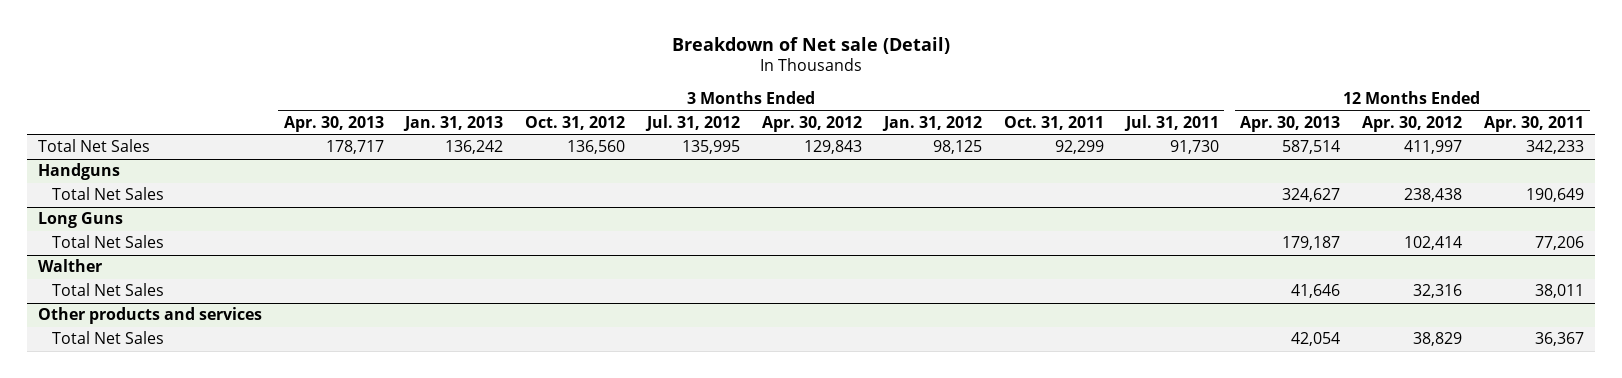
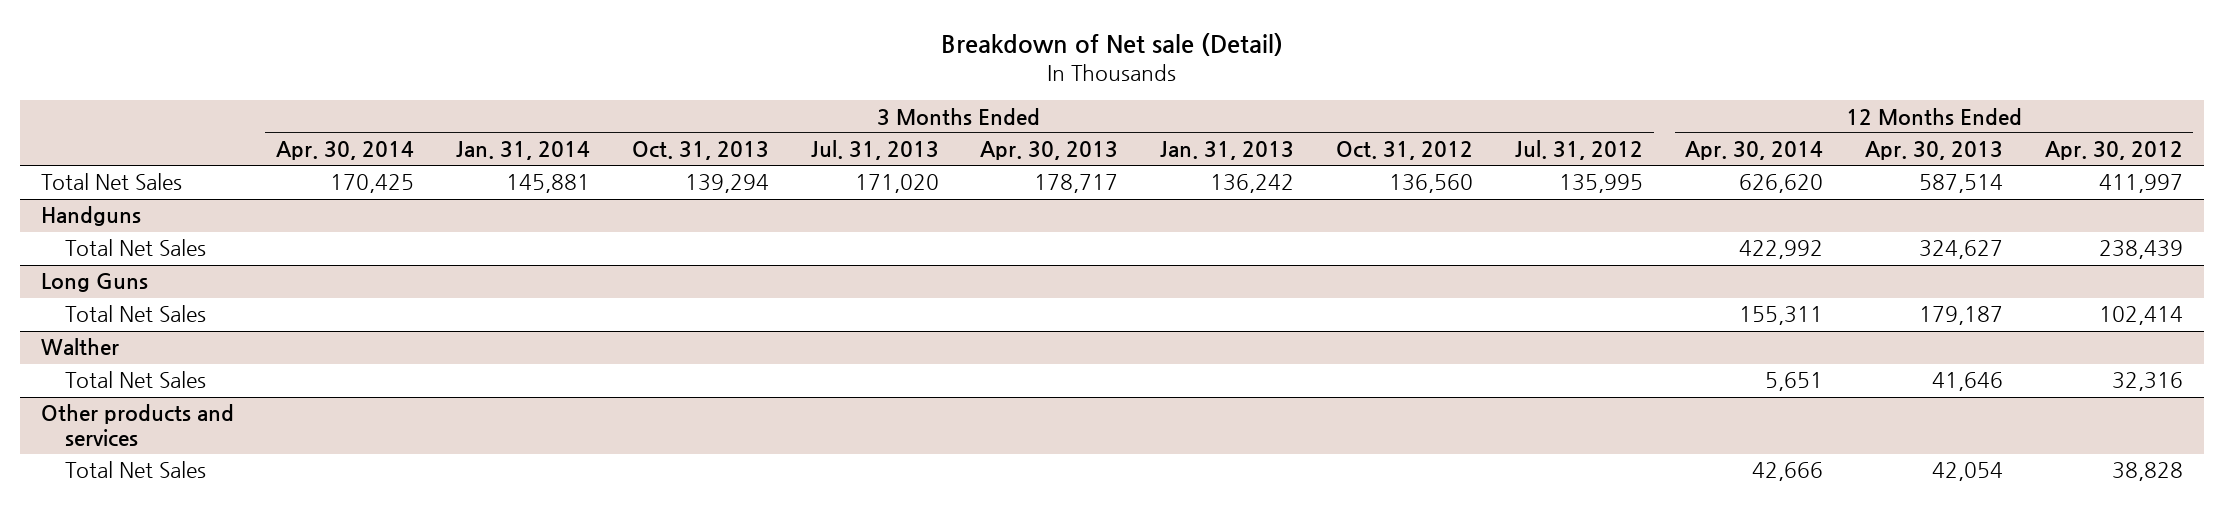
- | 3 Months Ended Apr. 30, 2013 | 3 Months Ended Jan. 31, 2013 | 3 Months Ended Oct. 31, 2012 | 3 Months Ended Jul. 31, 2012 | 3 Months Ended Apr. 30, 2012 | 3 Months Ended Jan. 31, 2012 | 3 Months Ended Oct. 31, 2011 | 3 Months Ended Jul. 31, 2011 | 12 Months Ended Apr. 30, 2013 | 12 Months Ended Apr. 30, 2012 | 12 Months Ended Apr. 30, 2011
+ | 3 Months Ended Apr. 30, 2014 | 3 Months Ended Jan. 31, 2014 | 3 Months Ended Oct. 31, 2013 | 3 Months Ended Jul. 31, 2013 | 3 Months Ended Apr. 30, 2013 | 3 Months Ended Jan. 31, 2013 | 3 Months Ended Oct. 31, 2012 | 3 Months Ended Jul. 31, 2012 | 12 Months Ended Apr. 30, 2014 | 12 Months Ended Apr. 30, 2013 | 12 Months Ended Apr. 30, 2012
@ Handguns
- Total Net Sales | | | | | | | | | 324,627 | 238,438 | 190,649
+ Total Net Sales | | | | | | | | | 422,992 | 324,627 | 238,439
@ Other products and services
- Total Net Sales | | | | | | | | | 42,054 | 38,829 | 36,367
+ Total Net Sales | | | | | | | | | 42,666 | 42,054 | 38,828

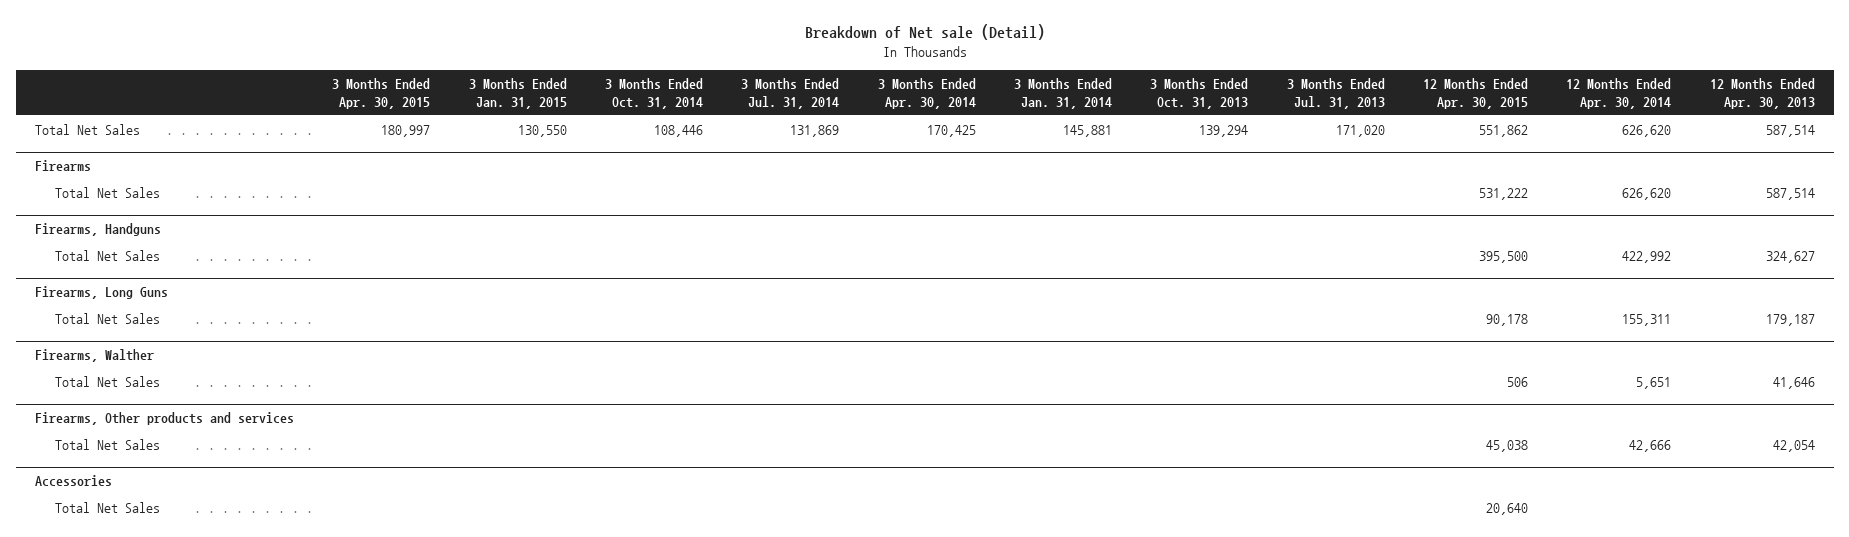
- | 3 Months Ended Apr. 30, 2014 | 3 Months Ended Jan. 31, 2014 | 3 Months Ended Oct. 31, 2013 | 3 Months Ended Jul. 31, 2013 | 3 Months Ended Apr. 30, 2013 | 3 Months Ended Jan. 31, 2013 | 3 Months Ended Oct. 31, 2012 | 3 Months Ended Jul. 31, 2012 | 12 Months Ended Apr. 30, 2014 | 12 Months Ended Apr. 30, 2013 | 12 Months Ended Apr. 30, 2012
+ | 3 Months Ended Apr. 30, 2015 | 3 Months Ended Jan. 31, 2015 | 3 Months Ended Oct. 31, 2014 | 3 Months Ended Jul. 31, 2014 | 3 Months Ended Apr. 30, 2014 | 3 Months Ended Jan. 31, 2014 | 3 Months Ended Oct. 31, 2013 | 3 Months Ended Jul. 31, 2013 | 12 Months Ended Apr. 30, 2015 | 12 Months Ended Apr. 30, 2014 | 12 Months Ended Apr. 30, 2013
- Handguns
+ Firearms
+ Total Net Sales | | | | | | | | | 531,222 | 626,620 | 587,514
+ Firearms, Handguns
- Long Guns
+ Firearms, Long Guns
- Walther
+ Firearms, Walther
- Other products and services
+ Firearms, Other products and services
+ Accessories
+ Total Net Sales | | | | | | | | | 20,640 | |

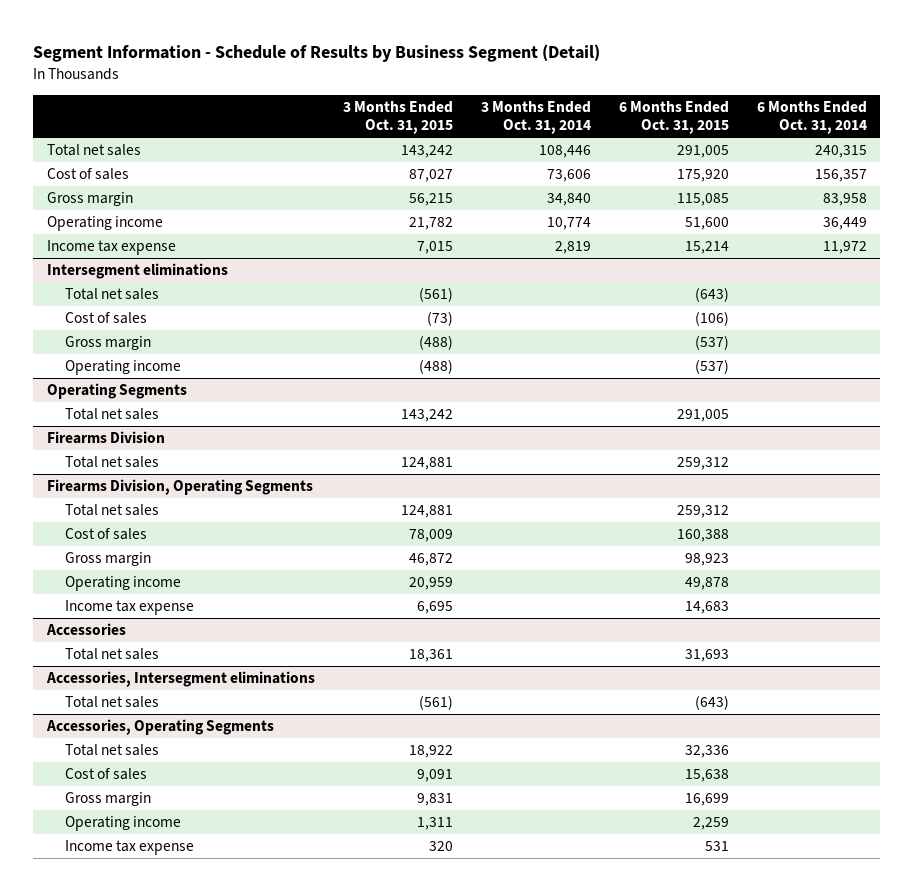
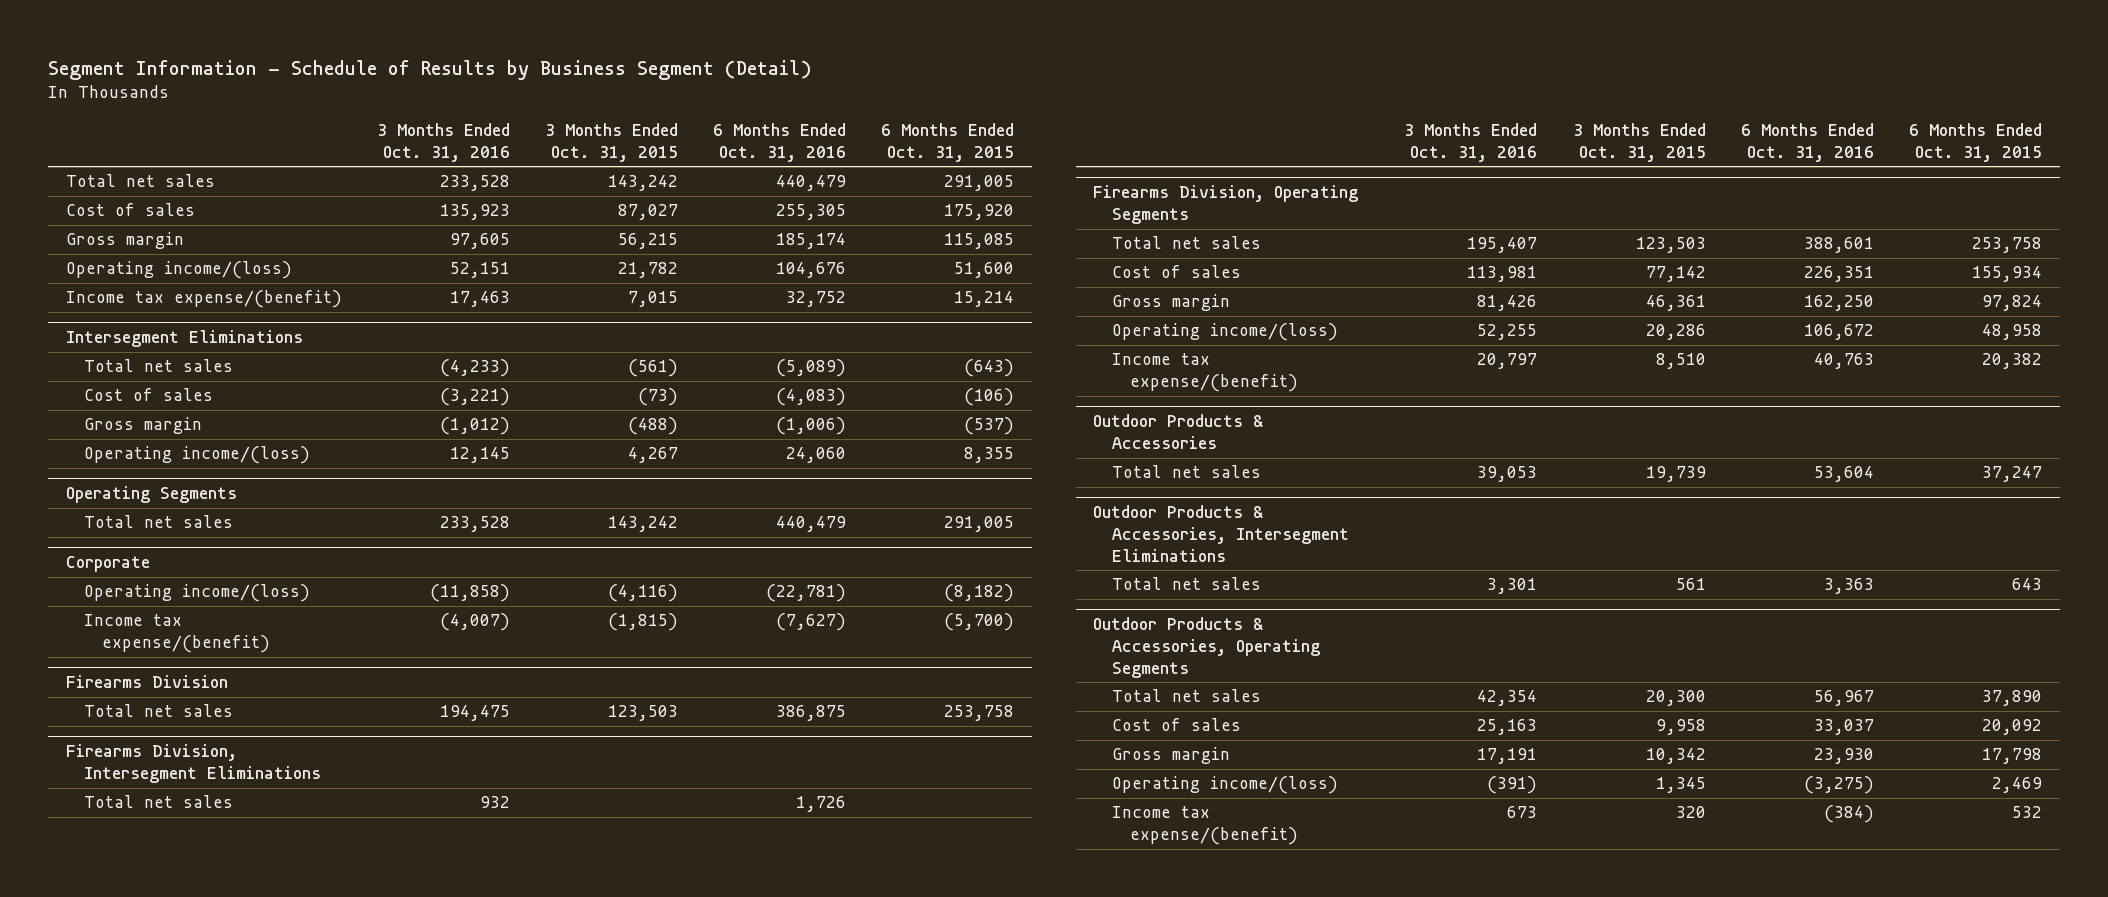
- | 3 Months Ended Oct. 31, 2015 | 3 Months Ended Oct. 31, 2014 | 6 Months Ended Oct. 31, 2015 | 6 Months Ended Oct. 31, 2014
+ | 3 Months Ended Oct. 31, 2016 | 3 Months Ended Oct. 31, 2015 | 6 Months Ended Oct. 31, 2016 | 6 Months Ended Oct. 31, 2015
- Operating income | 21,782 | 10,774 | 51,600 | 36,449
- Income tax expense | 7,015 | 2,819 | 15,214 | 11,972
- Intersegment eliminations
+ Operating income/(loss) | 52,151 | 21,782 | 104,676 | 51,600
+ Income tax expense/(benefit) | 17,463 | 7,015 | 32,752 | 15,214
+ Intersegment Eliminations
- Operating income | (488) | | (537) |
+ Operating income/(loss) | 12,145 | 4,267 | 24,060 | 8,355
+ Corporate
+ Operating income/(loss) | (11,858) | (4,116) | (22,781) | (8,182)
+ Income tax expense/(benefit) | (4,007) | (1,815) | (7,627) | (5,700)
@ Firearms Division
- Total net sales | 124,881 | | 259,312 |
+ Total net sales | 194,475 | 123,503 | 386,875 | 253,758
+ Firearms Division, Intersegment Eliminations
+ Total net sales | 932 | | 1,726 |
@ Firearms Division, Operating Segments
- Total net sales | 124,881 | | 259,312 |
- Cost of sales | 78,009 | | 160,388 |
- Gross margin | 46,872 | | 98,923 |
- Operating income | 20,959 | | 49,878 |
- Income tax expense | 6,695 | | 14,683 |
- Accessories
- Total net sales | 18,361 | | 31,693 |
- Accessories, Intersegment eliminations
- Total net sales | (561) | | (643) |
- Accessories, Operating Segments
- Total net sales | 18,922 | | 32,336 |
- Cost of sales | 9,091 | | 15,638 |
- Gross margin | 9,831 | | 16,699 |
- Operating income | 1,311 | | 2,259 |
- Income tax expense | 320 | | 531 |
@ Firearms Division, Operating Segments
+ Total net sales | 195,407 | 123,503 | 388,601 | 253,758
+ Cost of sales | 113,981 | 77,142 | 226,351 | 155,934
+ Gross margin | 81,426 | 46,361 | 162,250 | 97,824
+ Operating income/(loss) | 52,255 | 20,286 | 106,672 | 48,958
+ Income tax expense/(benefit) | 20,797 | 8,510 | 40,763 | 20,382
+ Outdoor Products & Accessories
+ Total net sales | 39,053 | 19,739 | 53,604 | 37,247
+ Outdoor Products & Accessories, Intersegment Eliminations
+ Total net sales | 3,301 | 561 | 3,363 | 643
+ Outdoor Products & Accessories, Operating Segments
+ Total net sales | 42,354 | 20,300 | 56,967 | 37,890
+ Cost of sales | 25,163 | 9,958 | 33,037 | 20,092
+ Gross margin | 17,191 | 10,342 | 23,930 | 17,798
+ Operating income/(loss) | (391) | 1,345 | (3,275) | 2,469
+ Income tax expense/(benefit) | 673 | 320 | (384) | 532

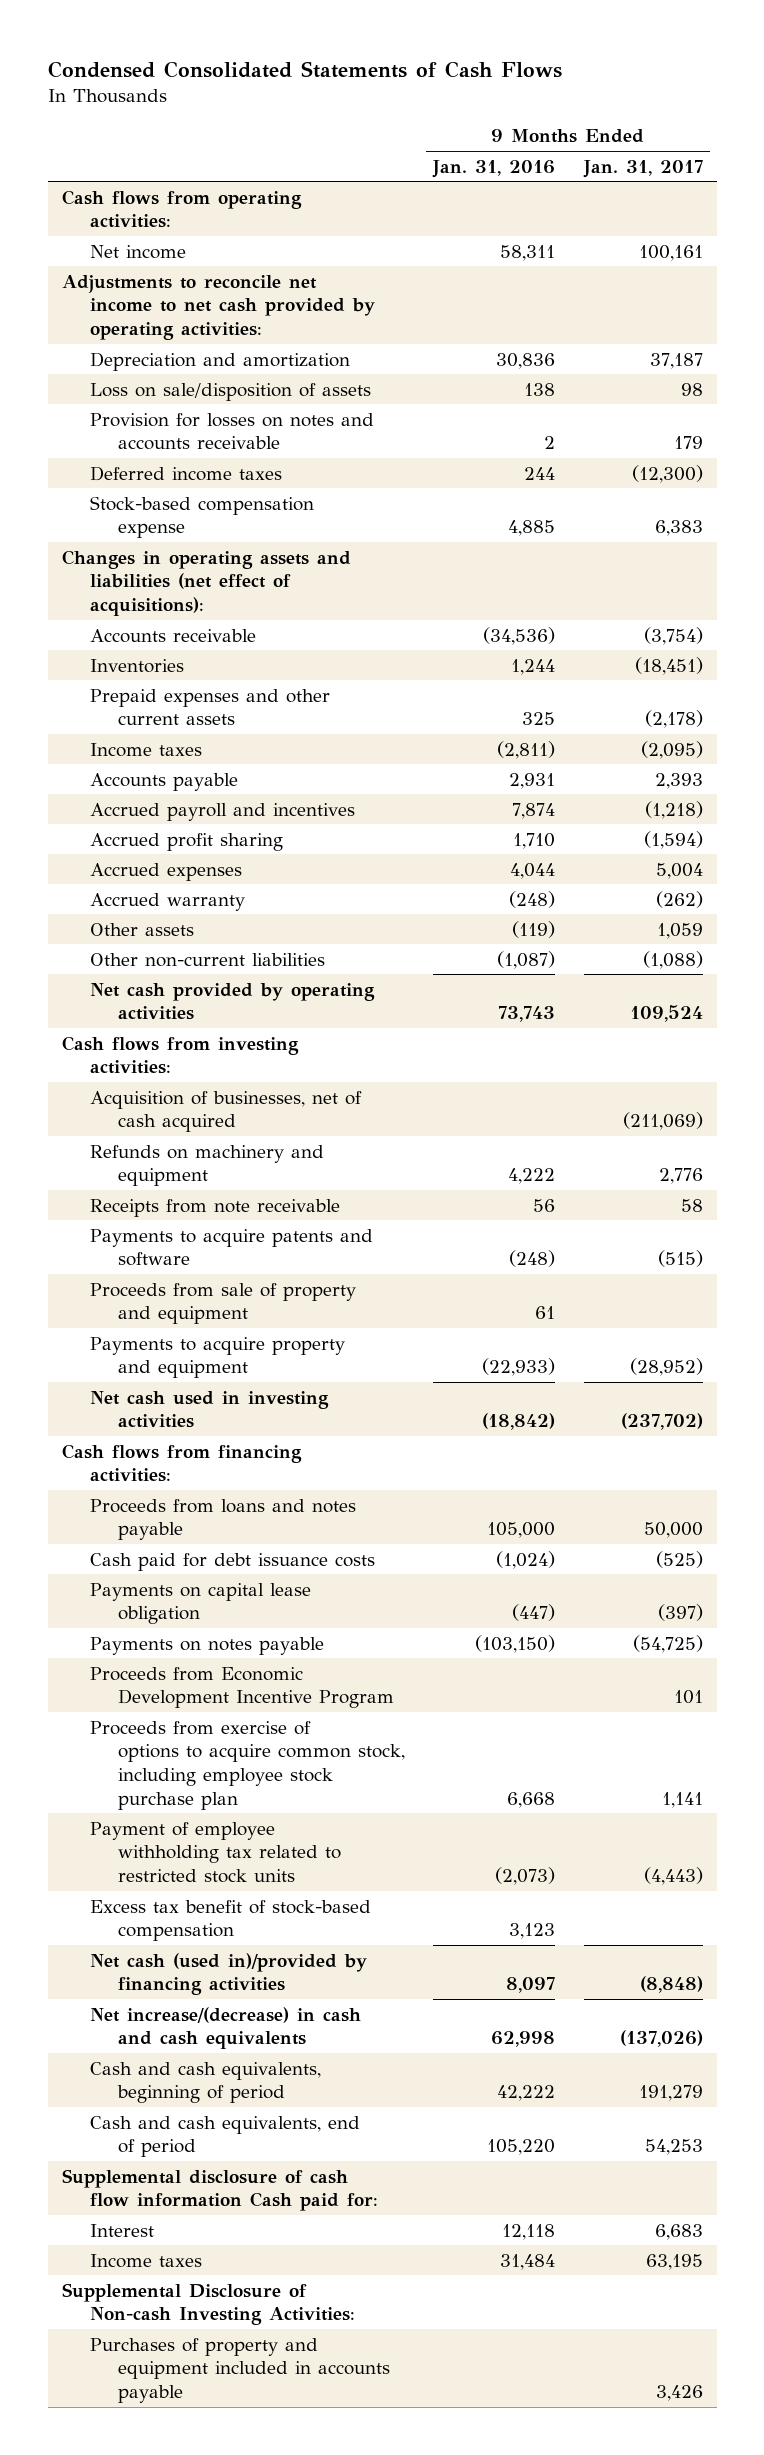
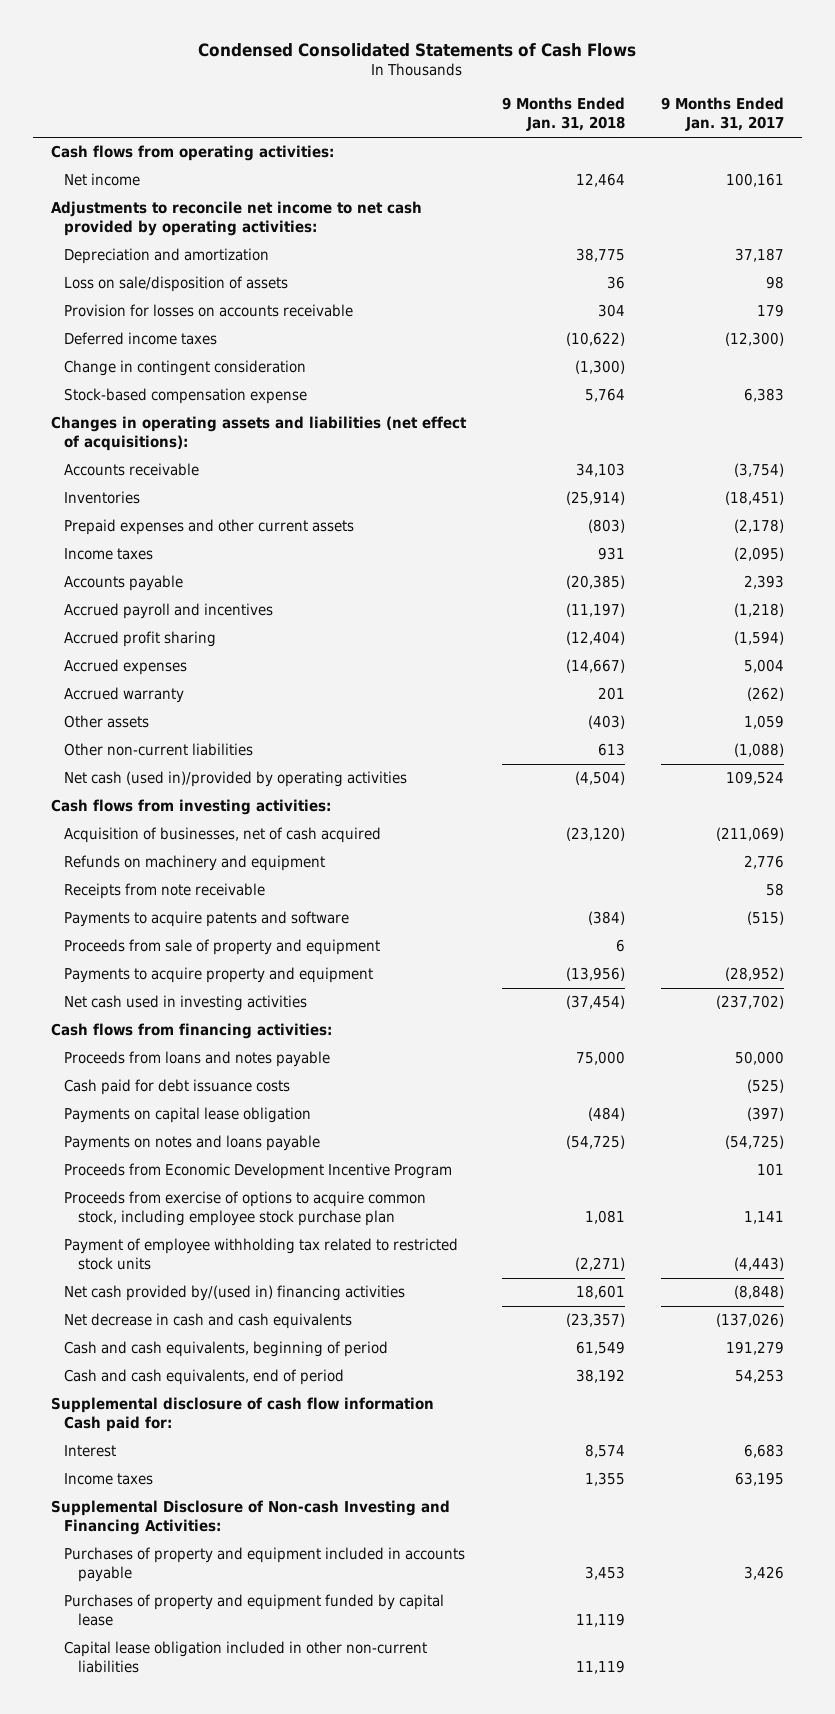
- | 9 Months Ended Jan. 31, 2016 | 9 Months Ended Jan. 31, 2017
+ | 9 Months Ended Jan. 31, 2018 | 9 Months Ended Jan. 31, 2017
- Provision for losses on notes and accounts receivable | 2 | 179
+ Provision for losses on accounts receivable | 304 | 179
+ Change in contingent consideration | (1,300) |
- Net cash provided by operating activities | 73,743 | 109,524
+ Net cash (used in)/provided by operating activities | (4,504) | 109,524
- Payments on notes payable | (103,150) | (54,725)
+ Payments on notes and loans payable | (54,725) | (54,725)
- Excess tax benefit of stock-based compensation | 3,123 |
- Net cash (used in)/provided by financing activities | 8,097 | (8,848)
- Net increase/(decrease) in cash and cash equivalents | 62,998 | (137,026)
+ Net cash provided by/(used in) financing activities | 18,601 | (8,848)
+ Net decrease in cash and cash equivalents | (23,357) | (137,026)
- Supplemental Disclosure of Non-cash Investing Activities:
+ Supplemental Disclosure of Non-cash Investing and Financing Activities:
+ Purchases of property and equipment funded by capital lease | 11,119 |
+ Capital lease obligation included in other non-current liabilities | 11,119 |

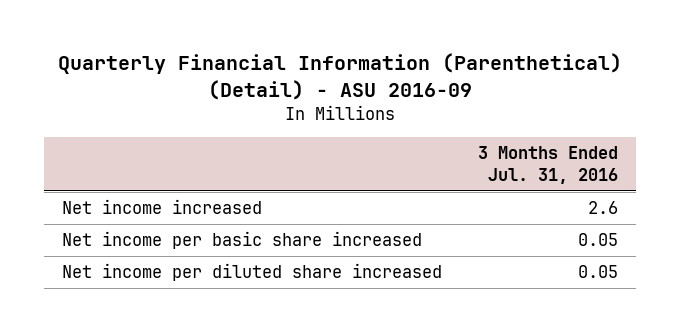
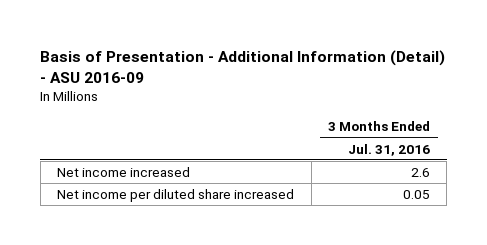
- Quarterly Financial Information (Parenthetical) (Detail) - ASU 2016-09
+ Basis of Presentation - Additional Information (Detail) - ASU 2016-09
- Net income per basic share increased | 0.05

